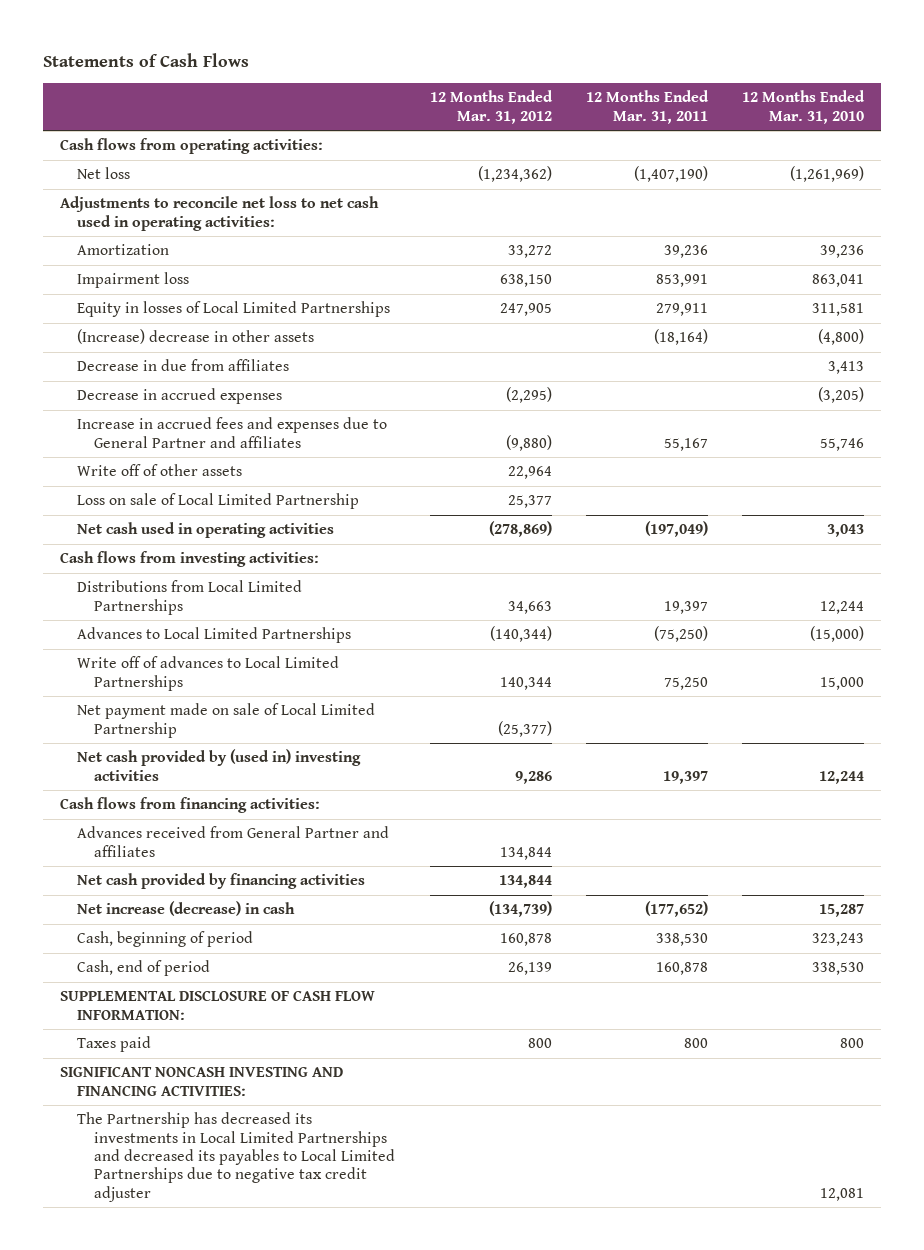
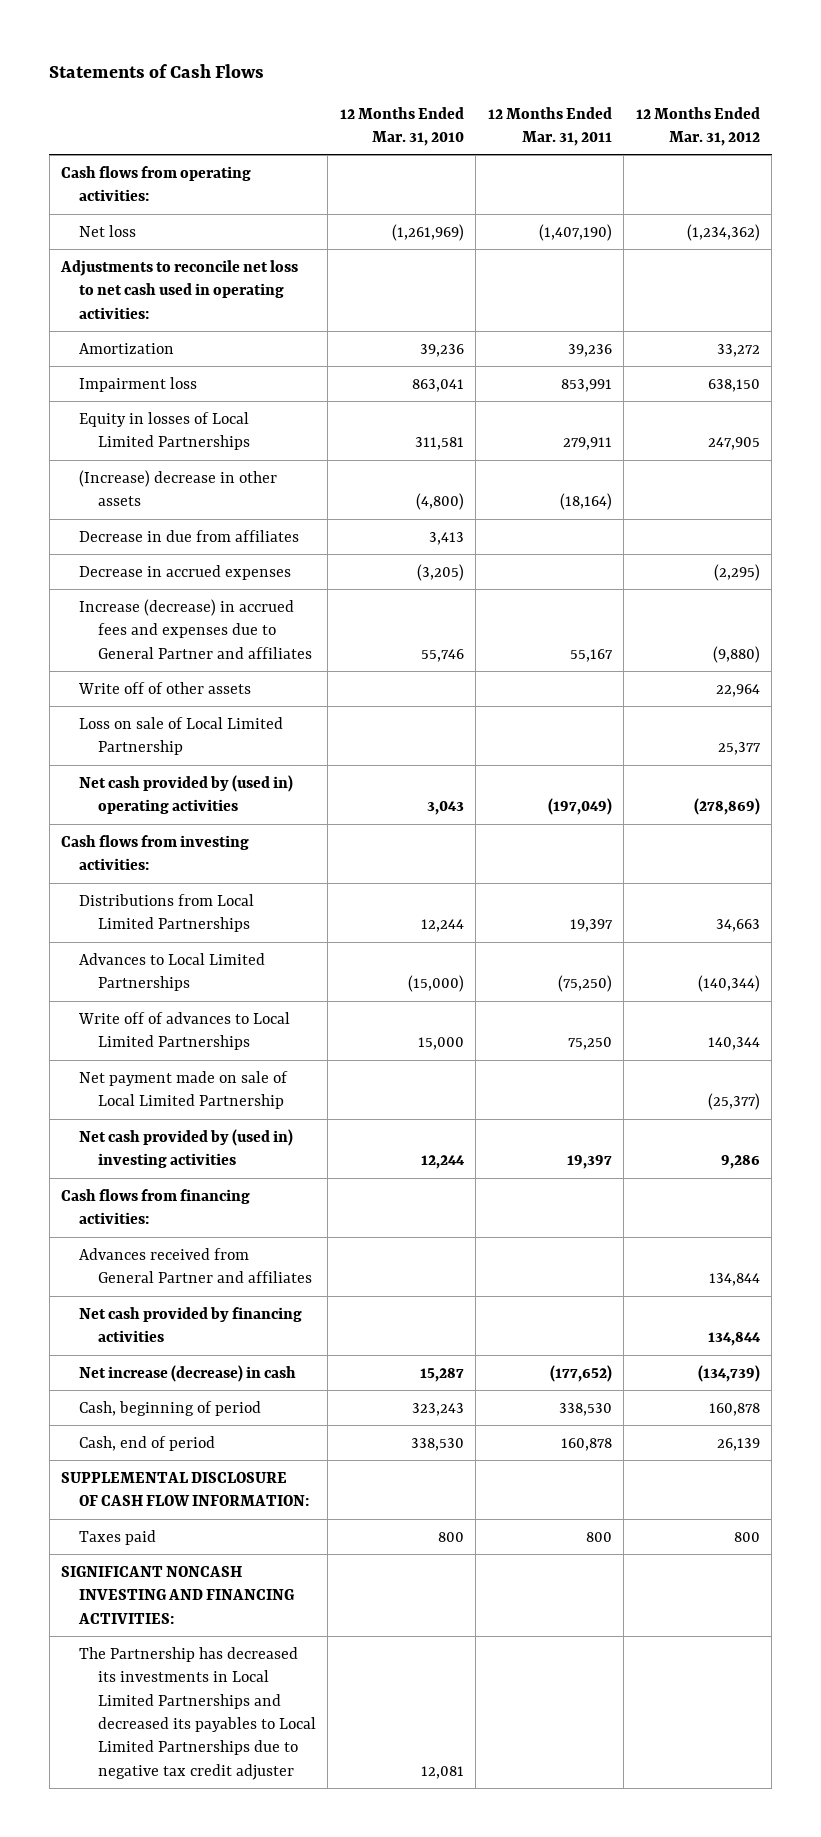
- | 12 Months Ended Mar. 31, 2012 | 12 Months Ended Mar. 31, 2011 | 12 Months Ended Mar. 31, 2010
+ | 12 Months Ended Mar. 31, 2010 | 12 Months Ended Mar. 31, 2011 | 12 Months Ended Mar. 31, 2012
- Increase in accrued fees and expenses due to General Partner and affiliates | (9,880) | 55,167 | 55,746
+ Increase (decrease) in accrued fees and expenses due to General Partner and affiliates | 55,746 | 55,167 | (9,880)
- Net cash used in operating activities | (278,869) | (197,049) | 3,043
+ Net cash provided by (used in) operating activities | 3,043 | (197,049) | (278,869)

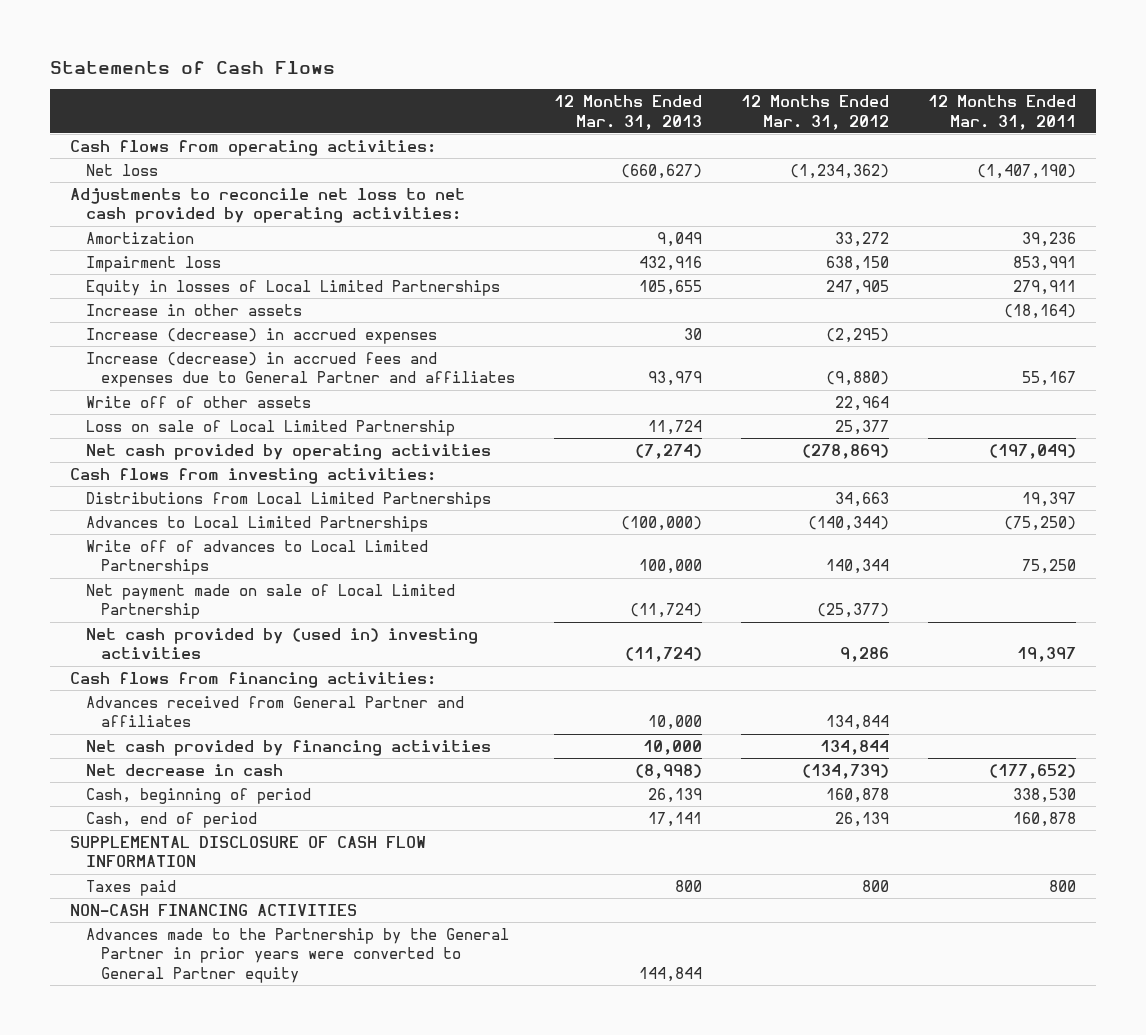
- | 12 Months Ended Mar. 31, 2010 | 12 Months Ended Mar. 31, 2011 | 12 Months Ended Mar. 31, 2012
+ | 12 Months Ended Mar. 31, 2013 | 12 Months Ended Mar. 31, 2012 | 12 Months Ended Mar. 31, 2011
- Adjustments to reconcile net loss to net cash used in operating activities:
+ Adjustments to reconcile net loss to net cash provided by operating activities:
- (Increase) decrease in other assets | (4,800) | (18,164) |
- Decrease in due from affiliates | 3,413 | |
- Decrease in accrued expenses | (3,205) | | (2,295)
+ Increase in other assets | | | (18,164)
+ Increase (decrease) in accrued expenses | 30 | (2,295) |
- Net cash provided by (used in) operating activities | 3,043 | (197,049) | (278,869)
+ Net cash provided by operating activities | (7,274) | (278,869) | (197,049)
- Net increase (decrease) in cash | 15,287 | (177,652) | (134,739)
+ Net decrease in cash | (8,998) | (134,739) | (177,652)
- SUPPLEMENTAL DISCLOSURE OF CASH FLOW INFORMATION:
+ SUPPLEMENTAL DISCLOSURE OF CASH FLOW INFORMATION
- SIGNIFICANT NONCASH INVESTING AND FINANCING ACTIVITIES:
- The Partnership has decreased its investments in Local Limited Partnerships and decreased its payables to Local Limited Partnerships due to negative tax credit adjuster | 12,081 | |
+ NON-CASH FINANCING ACTIVITIES
+ Advances made to the Partnership by the General Partner in prior years were converted to General Partner equity | 144,844 | |

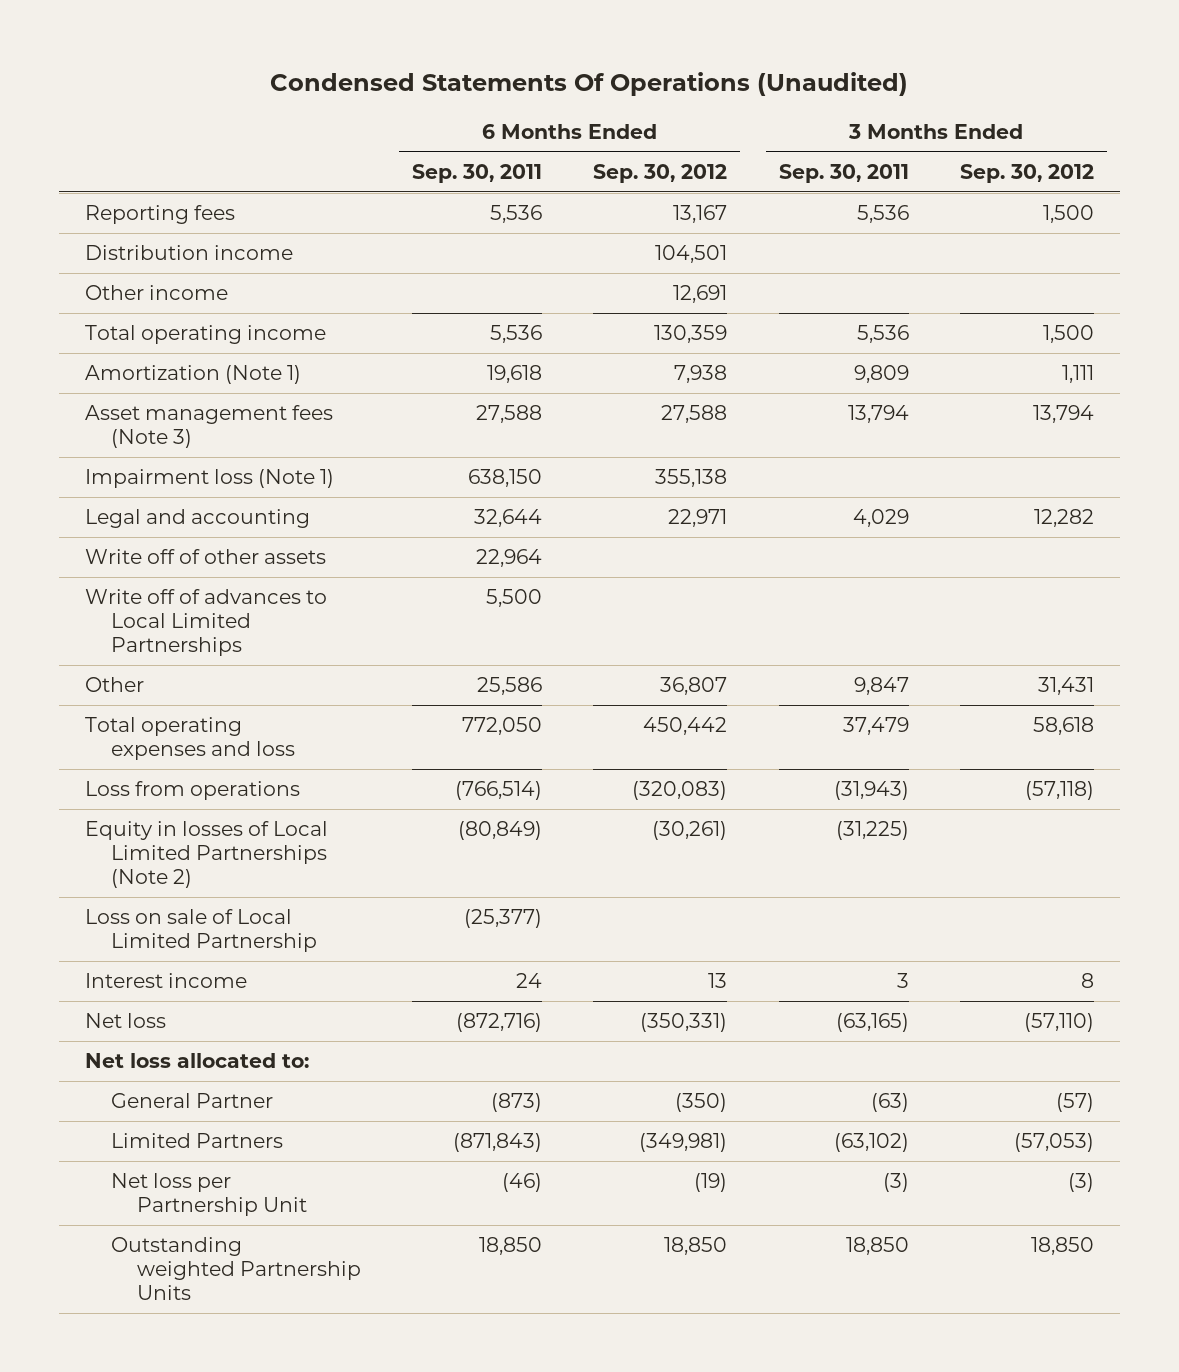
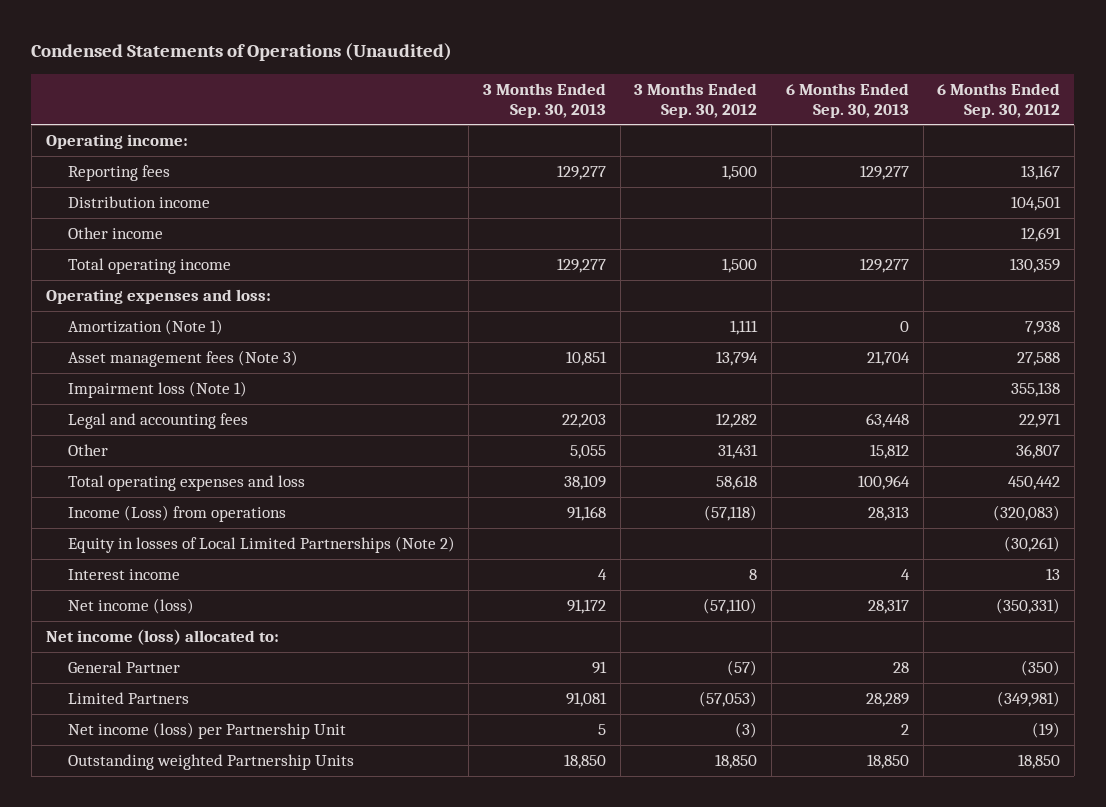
- Condensed Statements Of Operations (Unaudited)
+ Condensed Statements of Operations (Unaudited)
- | 6 Months Ended Sep. 30, 2011 | 6 Months Ended Sep. 30, 2012 | 3 Months Ended Sep. 30, 2011 | 3 Months Ended Sep. 30, 2012
+ | 3 Months Ended Sep. 30, 2013 | 3 Months Ended Sep. 30, 2012 | 6 Months Ended Sep. 30, 2013 | 6 Months Ended Sep. 30, 2012
+ Operating income:
+ Operating expenses and loss:
- Legal and accounting | 32,644 | 22,971 | 4,029 | 12,282
- Write off of other assets | 22,964 | | |
- Write off of advances to Local Limited Partnerships | 5,500 | | |
+ Legal and accounting fees | 22,203 | 12,282 | 63,448 | 22,971
- Loss from operations | (766,514) | (320,083) | (31,943) | (57,118)
+ Income (Loss) from operations | 91,168 | (57,118) | 28,313 | (320,083)
- Loss on sale of Local Limited Partnership | (25,377) | | |
- Net loss | (872,716) | (350,331) | (63,165) | (57,110)
- Net loss allocated to:
+ Net income (loss) | 91,172 | (57,110) | 28,317 | (350,331)
+ Net income (loss) allocated to:
- Net loss per Partnership Unit | (46) | (19) | (3) | (3)
+ Net income (loss) per Partnership Unit | 5 | (3) | 2 | (19)

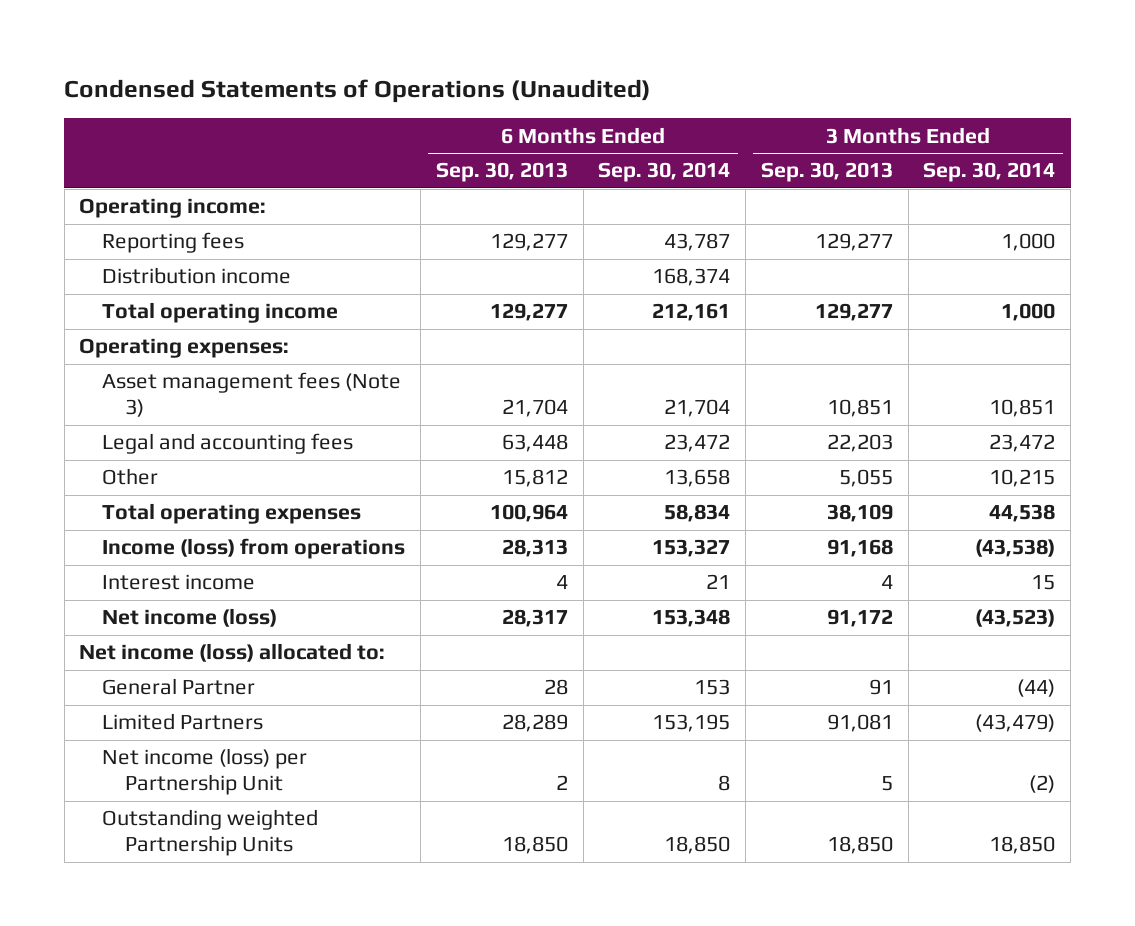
- | 3 Months Ended Sep. 30, 2013 | 3 Months Ended Sep. 30, 2012 | 6 Months Ended Sep. 30, 2013 | 6 Months Ended Sep. 30, 2012
+ | 6 Months Ended Sep. 30, 2013 | 6 Months Ended Sep. 30, 2014 | 3 Months Ended Sep. 30, 2013 | 3 Months Ended Sep. 30, 2014
- Other income | | | | 12,691
- Operating expenses and loss:
- Amortization (Note 1) | | 1,111 | 0 | 7,938
+ Operating expenses:
- Impairment loss (Note 1) | | | | 355,138
- Total operating expenses and loss | 38,109 | 58,618 | 100,964 | 450,442
- Income (Loss) from operations | 91,168 | (57,118) | 28,313 | (320,083)
- Equity in losses of Local Limited Partnerships (Note 2) | | | | (30,261)
+ Total operating expenses | 100,964 | 58,834 | 38,109 | 44,538
+ Income (loss) from operations | 28,313 | 153,327 | 91,168 | (43,538)

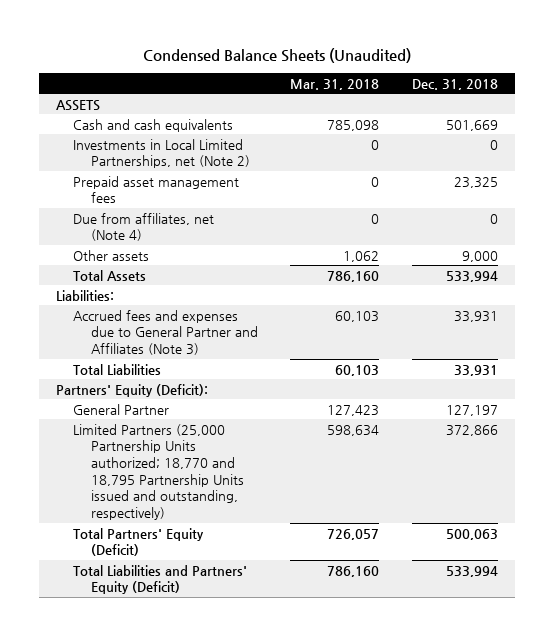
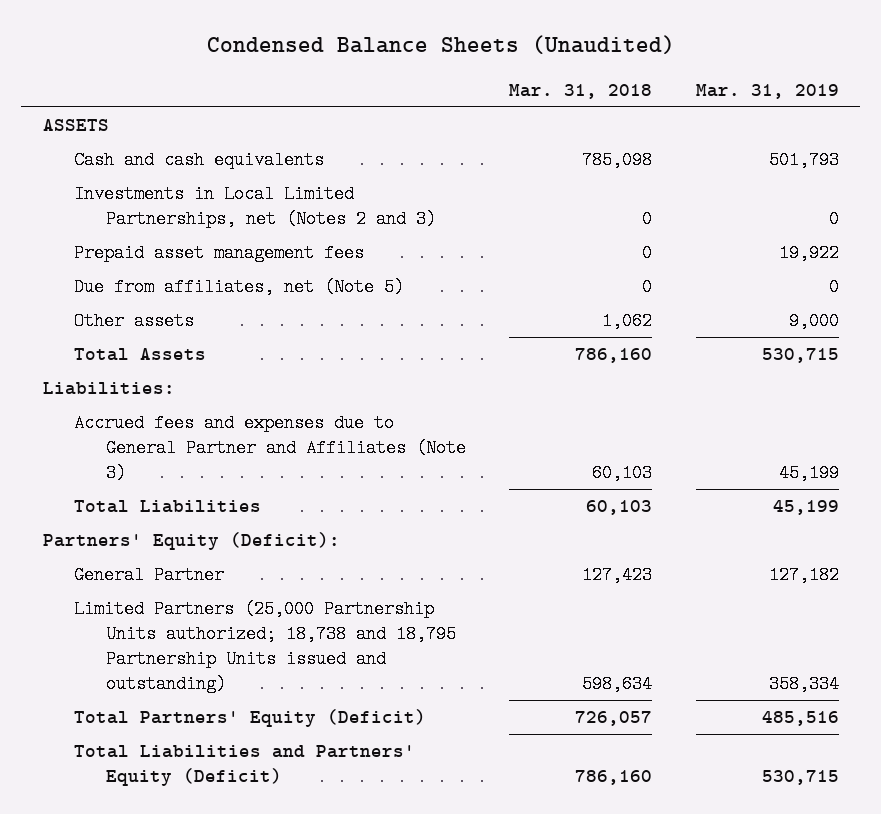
- | Mar. 31, 2018 | Dec. 31, 2018
+ | Mar. 31, 2018 | Mar. 31, 2019
- Investments in Local Limited Partnerships, net (Note 2) | 0 | 0
+ Investments in Local Limited Partnerships, net (Notes 2 and 3) | 0 | 0
- Due from affiliates, net (Note 4) | 0 | 0
+ Due from affiliates, net (Note 5) | 0 | 0
- Limited Partners (25,000 Partnership Units authorized; 18,770 and 18,795 Partnership Units issued and outstanding, respectively) | 598,634 | 372,866
+ Limited Partners (25,000 Partnership Units authorized; 18,738 and 18,795 Partnership Units issued and outstanding) | 598,634 | 358,334

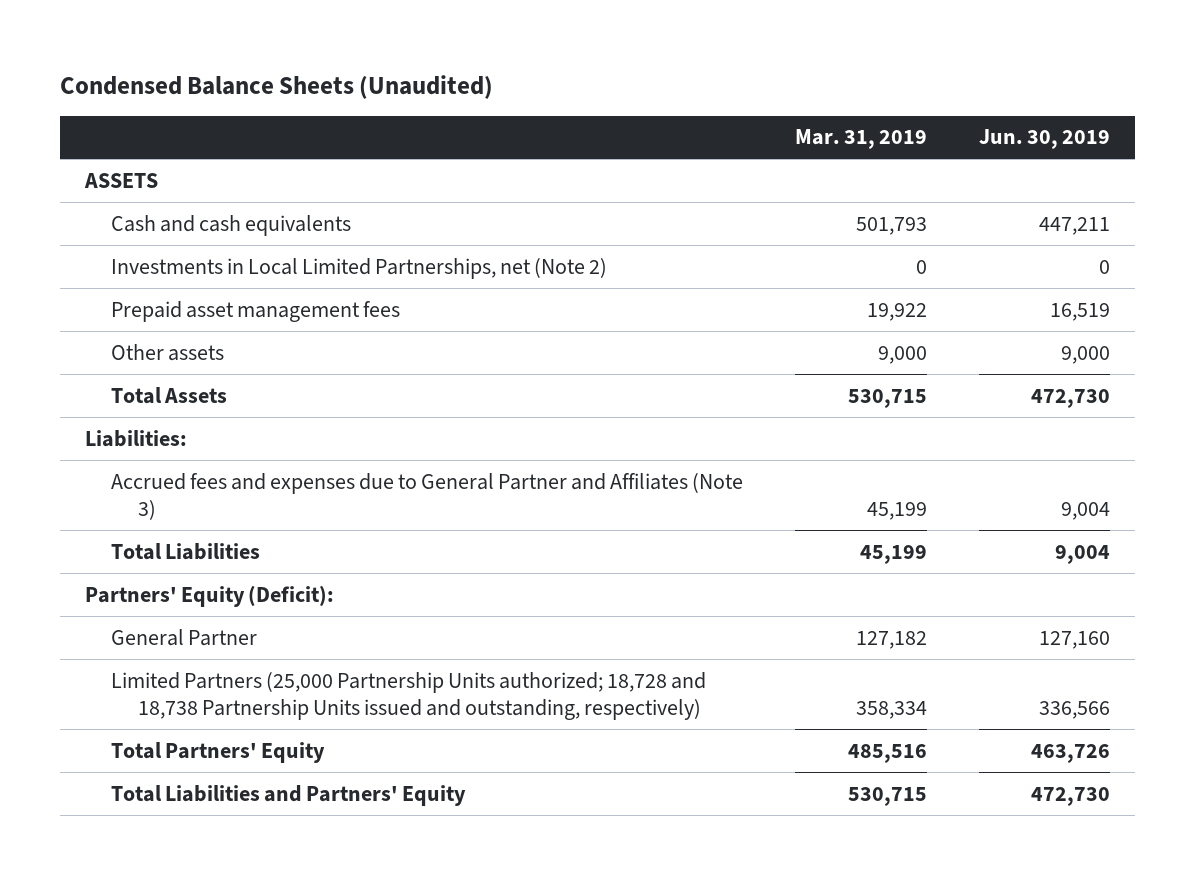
- | Mar. 31, 2018 | Mar. 31, 2019
+ | Mar. 31, 2019 | Jun. 30, 2019
- Investments in Local Limited Partnerships, net (Notes 2 and 3) | 0 | 0
+ Investments in Local Limited Partnerships, net (Note 2) | 0 | 0
- Due from affiliates, net (Note 5) | 0 | 0
- Limited Partners (25,000 Partnership Units authorized; 18,738 and 18,795 Partnership Units issued and outstanding) | 598,634 | 358,334
- Total Partners' Equity (Deficit) | 726,057 | 485,516
- Total Liabilities and Partners' Equity (Deficit) | 786,160 | 530,715
+ Limited Partners (25,000 Partnership Units authorized; 18,728 and 18,738 Partnership Units issued and outstanding, respectively) | 358,334 | 336,566
+ Total Partners' Equity | 485,516 | 463,726
+ Total Liabilities and Partners' Equity | 530,715 | 472,730

